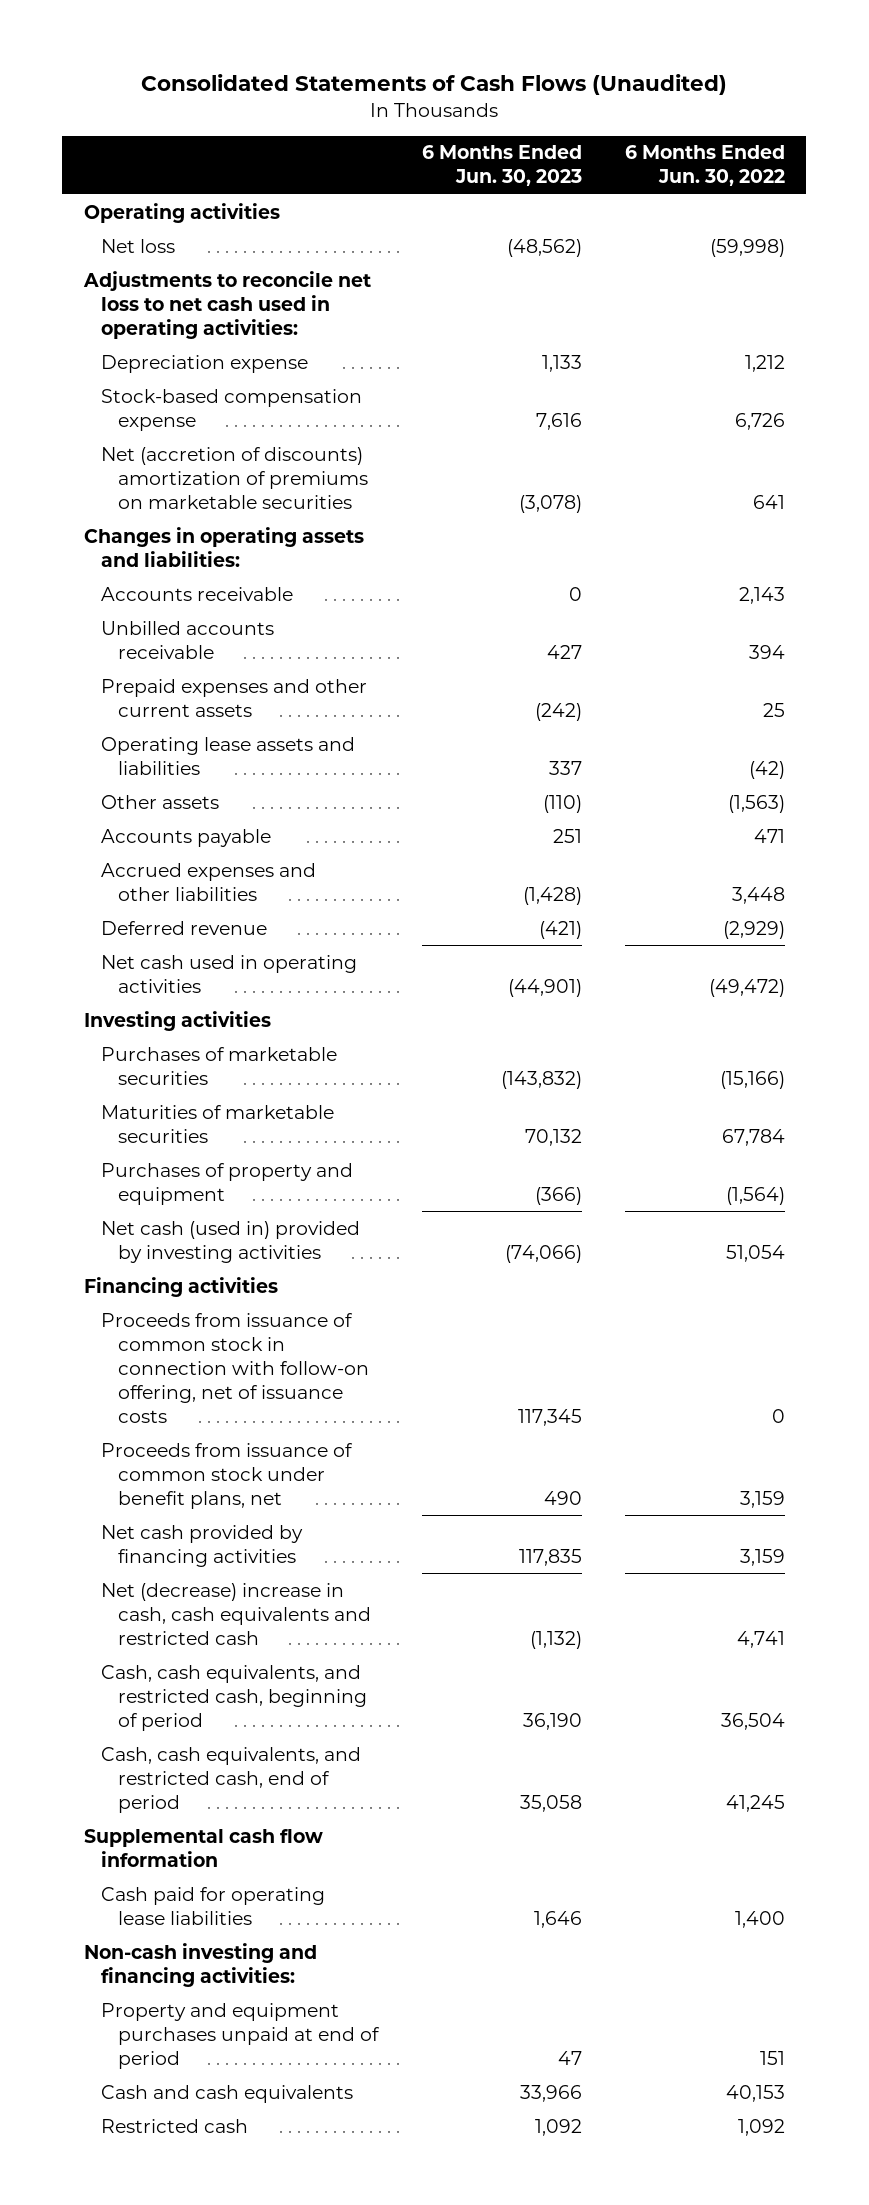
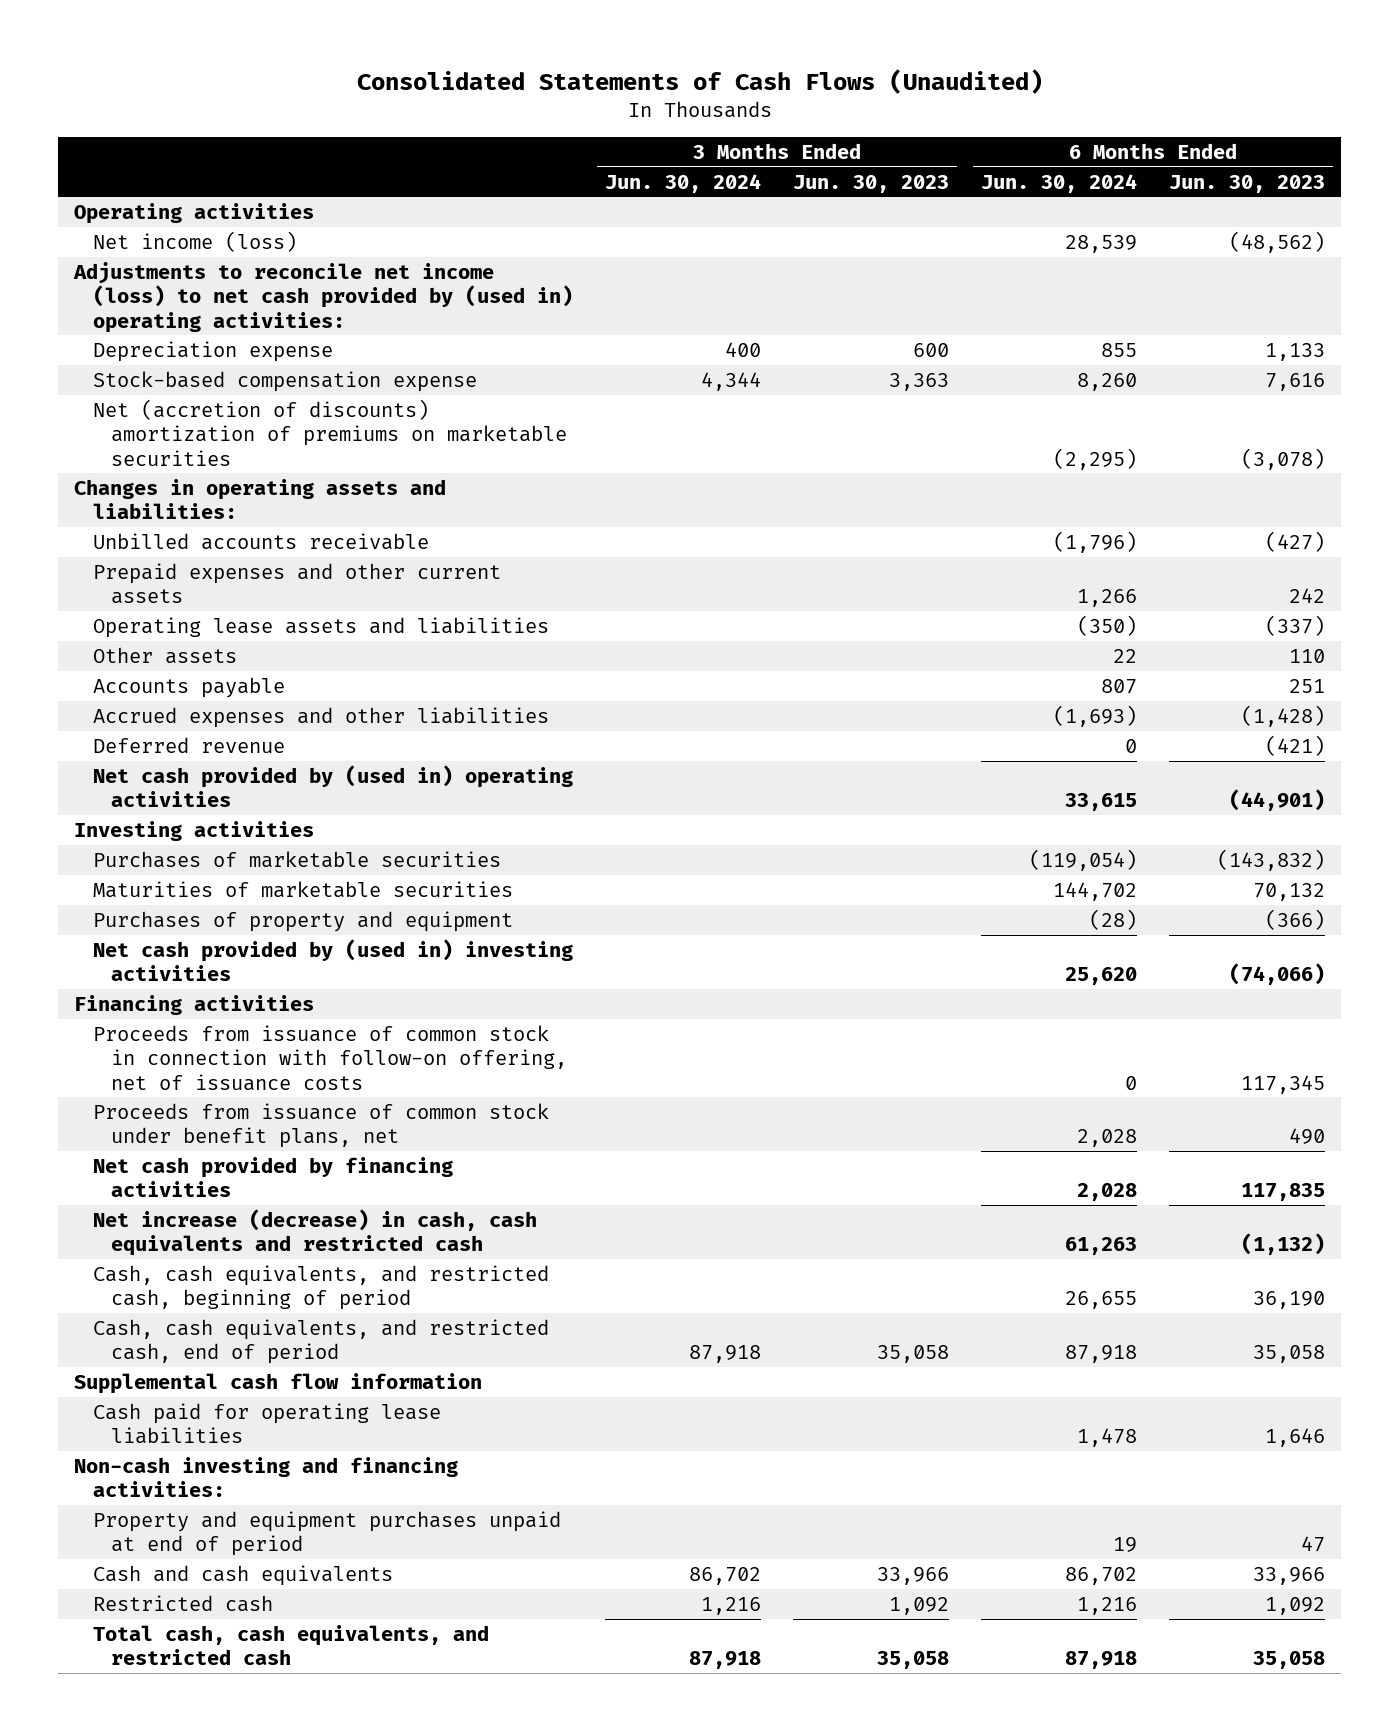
- | 6 Months Ended Jun. 30, 2023 | 6 Months Ended Jun. 30, 2022
+ | 3 Months Ended Jun. 30, 2024 | 3 Months Ended Jun. 30, 2023 | 6 Months Ended Jun. 30, 2024 | 6 Months Ended Jun. 30, 2023
- Net loss | (48,562) | (59,998)
- Adjustments to reconcile net loss to net cash used in operating activities:
+ Net income (loss) | | | 28,539 | (48,562)
+ Adjustments to reconcile net income (loss) to net cash provided by (used in) operating activities:
- Accounts receivable | 0 | 2,143
- Unbilled accounts receivable | 427 | 394
- Prepaid expenses and other current assets | (242) | 25
- Operating lease assets and liabilities | 337 | (42)
- Other assets | (110) | (1,563)
+ Unbilled accounts receivable | | | (1,796) | (427)
+ Prepaid expenses and other current assets | | | 1,266 | 242
+ Operating lease assets and liabilities | | | (350) | (337)
+ Other assets | | | 22 | 110
- Net cash used in operating activities | (44,901) | (49,472)
+ Net cash provided by (used in) operating activities | | | 33,615 | (44,901)
- Net cash (used in) provided by investing activities | (74,066) | 51,054
+ Net cash provided by (used in) investing activities | | | 25,620 | (74,066)
- Net (decrease) increase in cash, cash equivalents and restricted cash | (1,132) | 4,741
+ Net increase (decrease) in cash, cash equivalents and restricted cash | | | 61,263 | (1,132)
+ Total cash, cash equivalents, and restricted cash | 87,918 | 35,058 | 87,918 | 35,058

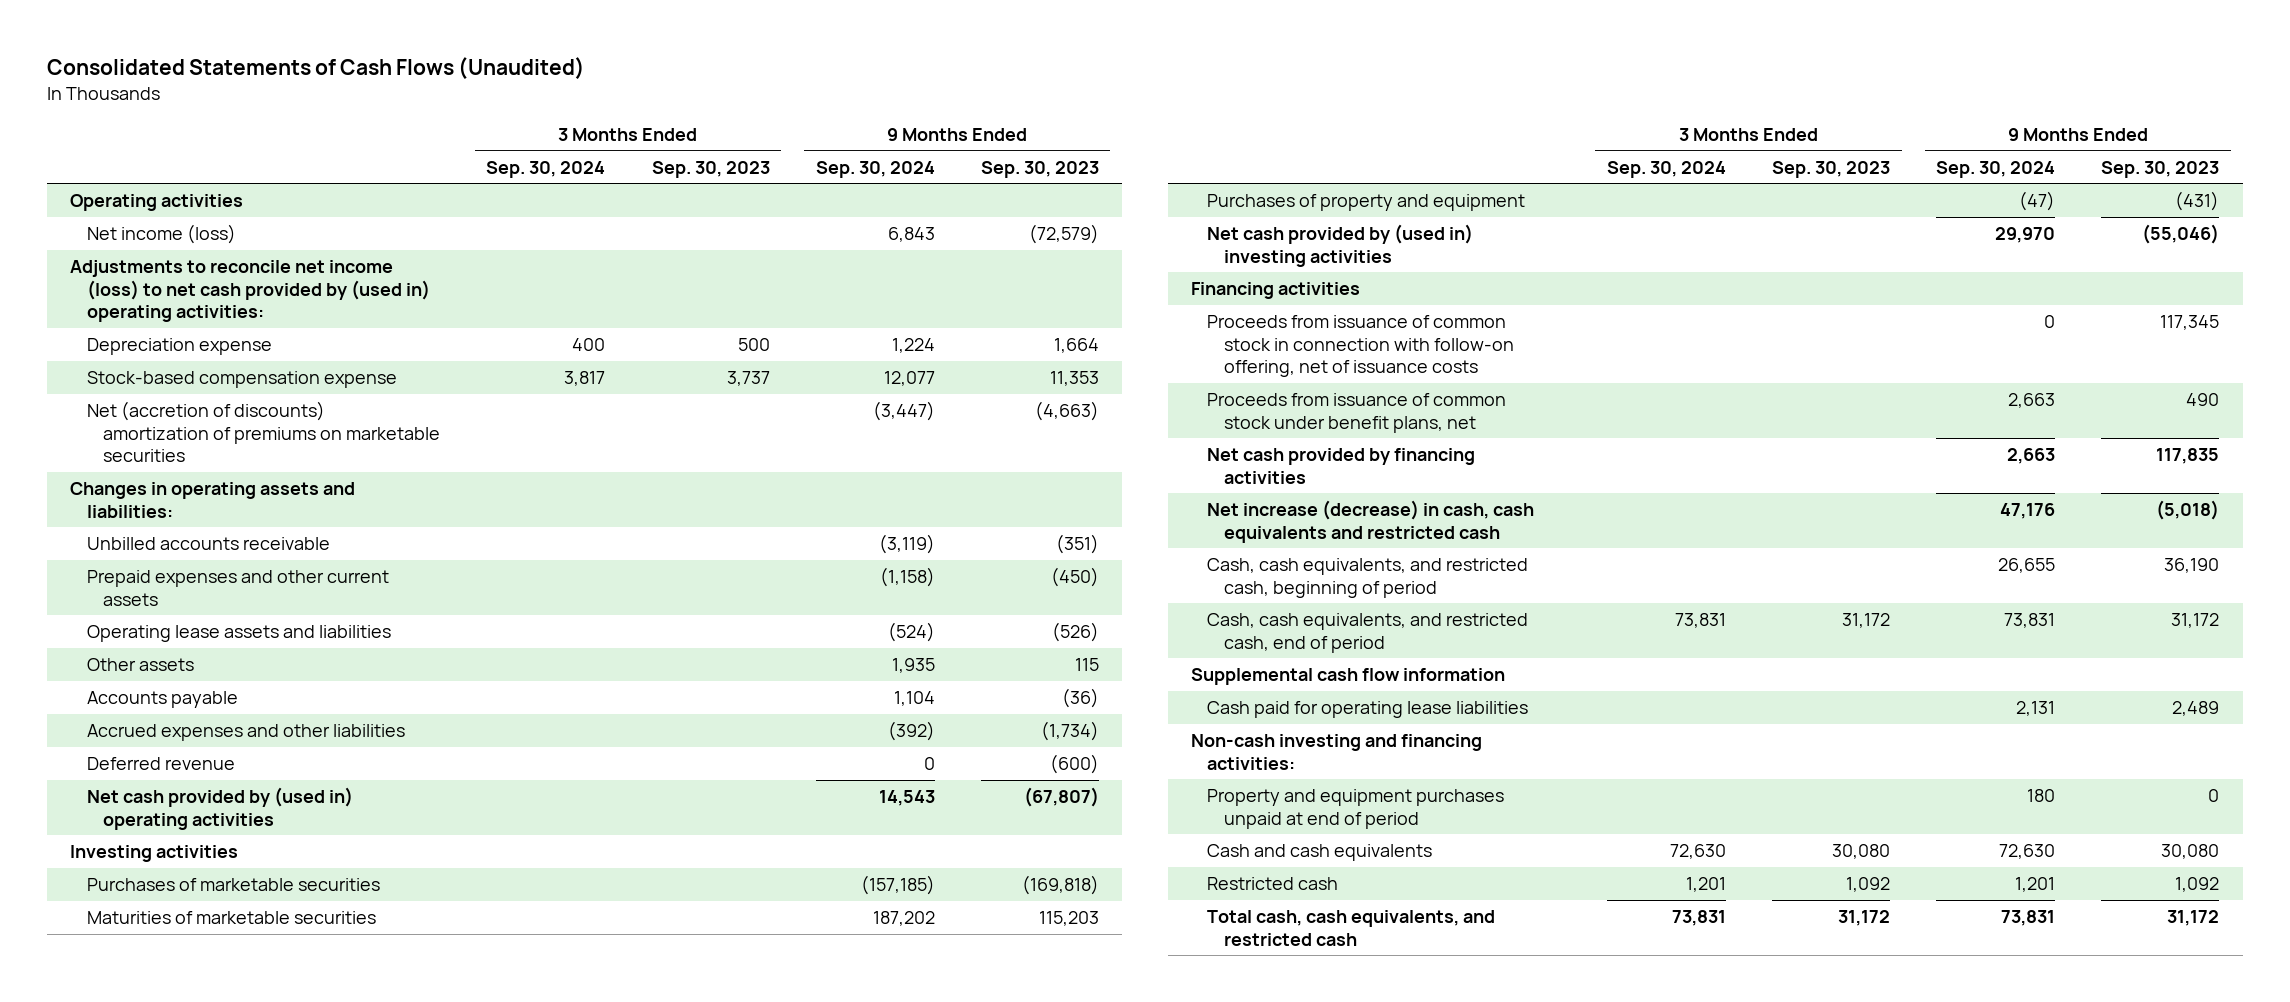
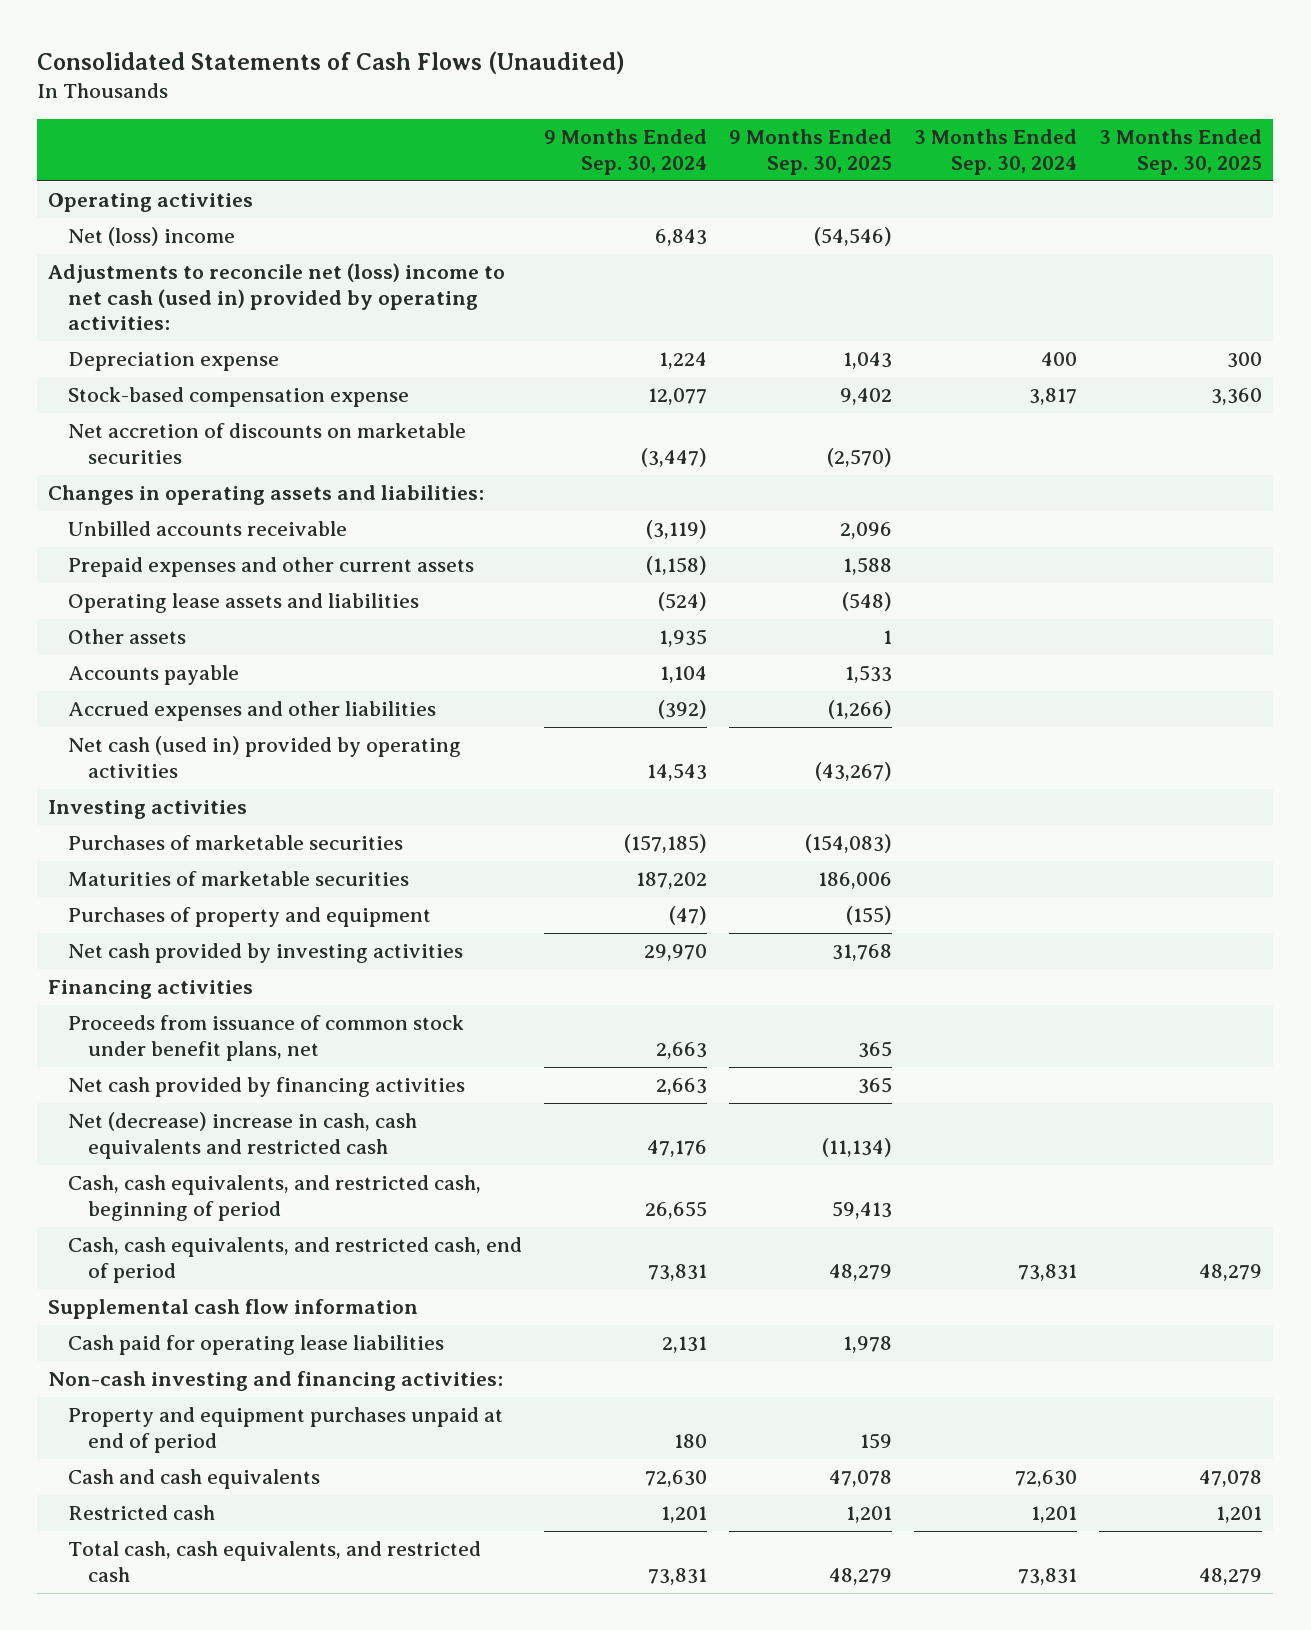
- | 3 Months Ended Sep. 30, 2024 | 3 Months Ended Sep. 30, 2023 | 9 Months Ended Sep. 30, 2024 | 9 Months Ended Sep. 30, 2023
+ | 9 Months Ended Sep. 30, 2024 | 9 Months Ended Sep. 30, 2025 | 3 Months Ended Sep. 30, 2024 | 3 Months Ended Sep. 30, 2025
- Net income (loss) | | | 6,843 | (72,579)
- Adjustments to reconcile net income (loss) to net cash provided by (used in) operating activities:
+ Net (loss) income | 6,843 | (54,546) | |
+ Adjustments to reconcile net (loss) income to net cash (used in) provided by operating activities:
- Net (accretion of discounts) amortization of premiums on marketable securities | | | (3,447) | (4,663)
+ Net accretion of discounts on marketable securities | (3,447) | (2,570) | |
- Deferred revenue | | | 0 | (600)
- Net cash provided by (used in) operating activities | | | 14,543 | (67,807)
+ Net cash (used in) provided by operating activities | 14,543 | (43,267) | |
- Net cash provided by (used in) investing activities | | | 29,970 | (55,046)
+ Net cash provided by investing activities | 29,970 | 31,768 | |
- Proceeds from issuance of common stock in connection with follow-on offering, net of issuance costs | | | 0 | 117,345
- Net increase (decrease) in cash, cash equivalents and restricted cash | | | 47,176 | (5,018)
+ Net (decrease) increase in cash, cash equivalents and restricted cash | 47,176 | (11,134) | |

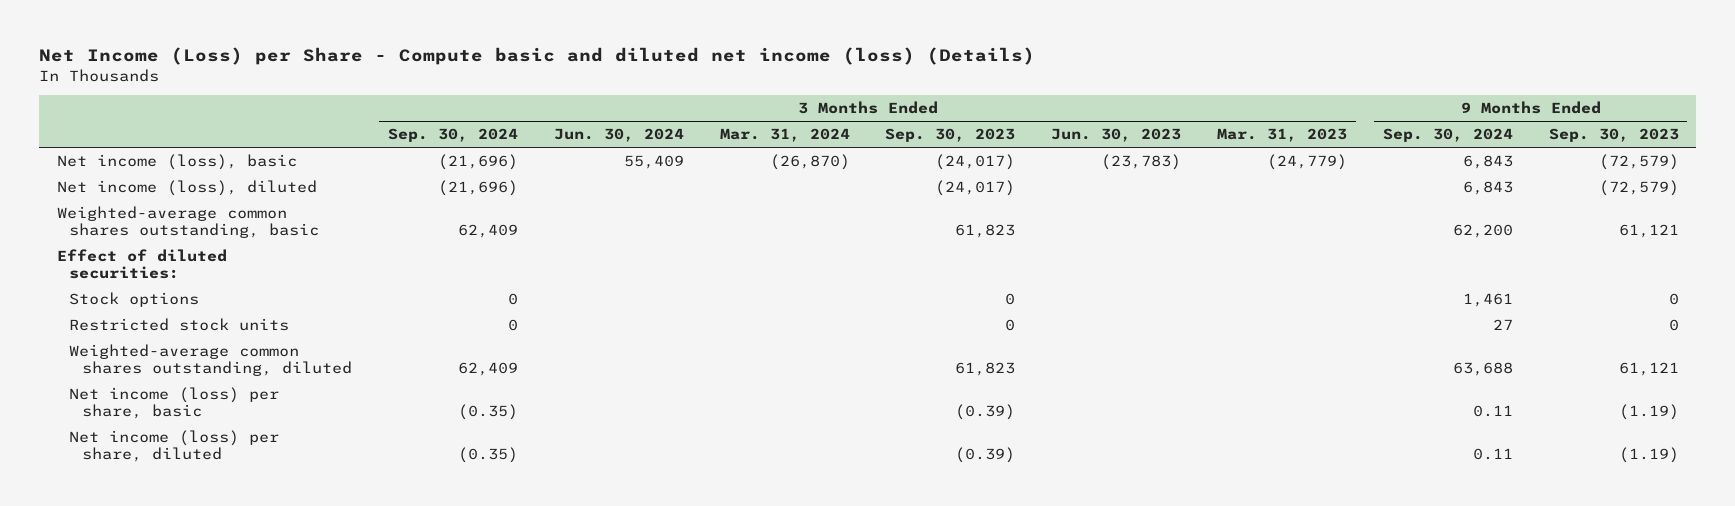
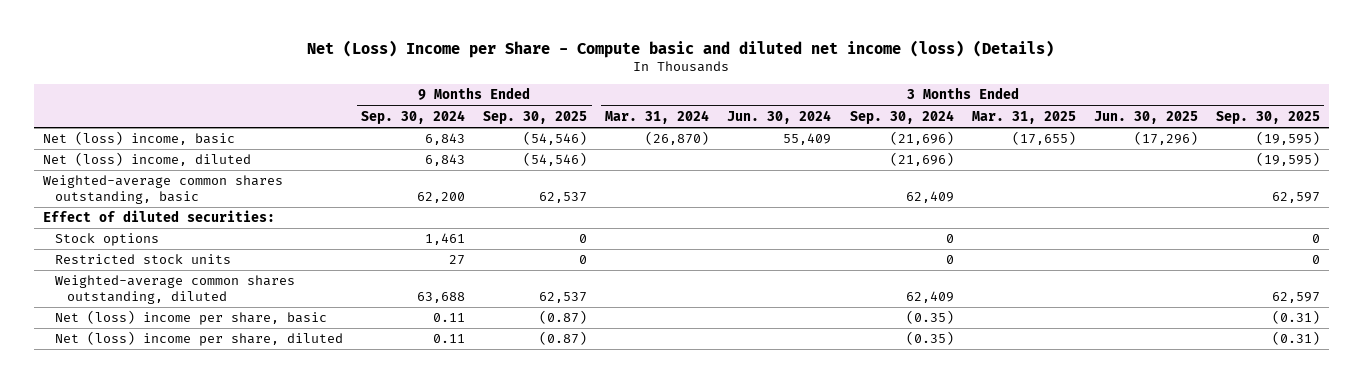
- Net Income (Loss) per Share - Compute basic and diluted net income (loss) (Details)
+ Net (Loss) Income per Share - Compute basic and diluted net income (loss) (Details)
- | 3 Months Ended Sep. 30, 2024 | 3 Months Ended Jun. 30, 2024 | 3 Months Ended Mar. 31, 2024 | 3 Months Ended Sep. 30, 2023 | 3 Months Ended Jun. 30, 2023 | 3 Months Ended Mar. 31, 2023 | 9 Months Ended Sep. 30, 2024 | 9 Months Ended Sep. 30, 2023
+ | 9 Months Ended Sep. 30, 2024 | 9 Months Ended Sep. 30, 2025 | 3 Months Ended Mar. 31, 2024 | 3 Months Ended Jun. 30, 2024 | 3 Months Ended Sep. 30, 2024 | 3 Months Ended Mar. 31, 2025 | 3 Months Ended Jun. 30, 2025 | 3 Months Ended Sep. 30, 2025
- Net income (loss), basic | (21,696) | 55,409 | (26,870) | (24,017) | (23,783) | (24,779) | 6,843 | (72,579)
- Net income (loss), diluted | (21,696) | | | (24,017) | | | 6,843 | (72,579)
+ Net (loss) income, basic | 6,843 | (54,546) | (26,870) | 55,409 | (21,696) | (17,655) | (17,296) | (19,595)
+ Net (loss) income, diluted | 6,843 | (54,546) | | | (21,696) | | | (19,595)
- Net income (loss) per share, basic | (0.35) | | | (0.39) | | | 0.11 | (1.19)
- Net income (loss) per share, diluted | (0.35) | | | (0.39) | | | 0.11 | (1.19)
+ Net (loss) income per share, basic | 0.11 | (0.87) | | | (0.35) | | | (0.31)
+ Net (loss) income per share, diluted | 0.11 | (0.87) | | | (0.35) | | | (0.31)

